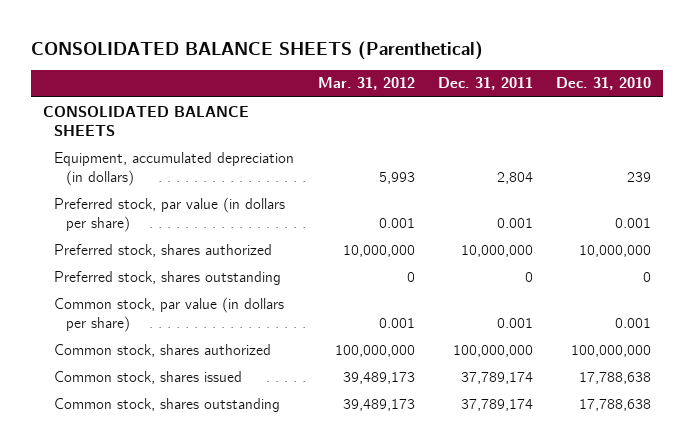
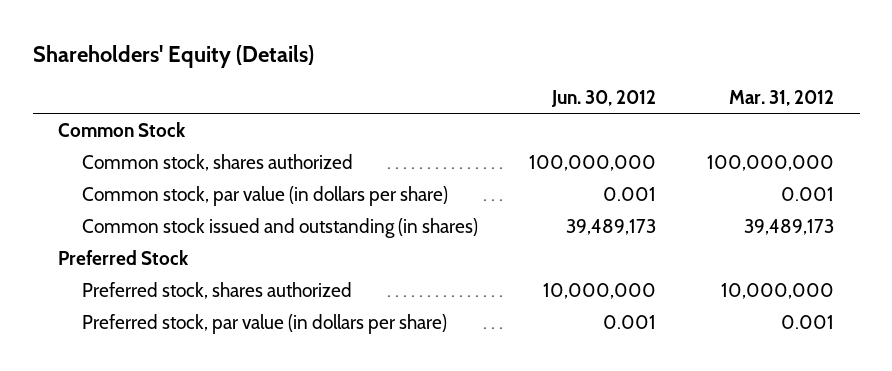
- CONSOLIDATED BALANCE SHEETS (Parenthetical)
+ Shareholders' Equity (Details)
- | Mar. 31, 2012 | Dec. 31, 2011 | Dec. 31, 2010
+ | Jun. 30, 2012 | Mar. 31, 2012
- CONSOLIDATED BALANCE SHEETS
- Equipment, accumulated depreciation (in dollars) | 5,993 | 2,804 | 239
- Preferred stock, shares outstanding | 0 | 0 | 0
+ Common Stock
- Common stock, shares issued | 39,489,173 | 37,789,174 | 17,788,638
- Common stock, shares outstanding | 39,489,173 | 37,789,174 | 17,788,638
moved down: Common stock, par value (in dollars per share) | 0.001 | 0.001
+ Common stock issued and outstanding (in shares) | 39,489,173 | 39,489,173
+ Preferred Stock
moved down: Preferred stock, shares authorized | 10,000,000 | 10,000,000
moved down: Preferred stock, par value (in dollars per share) | 0.001 | 0.001

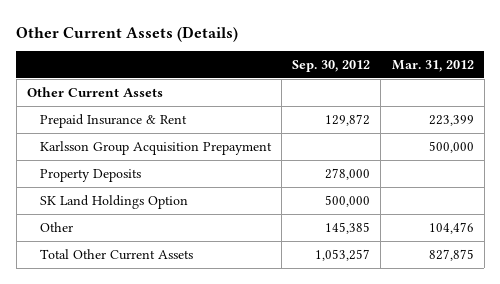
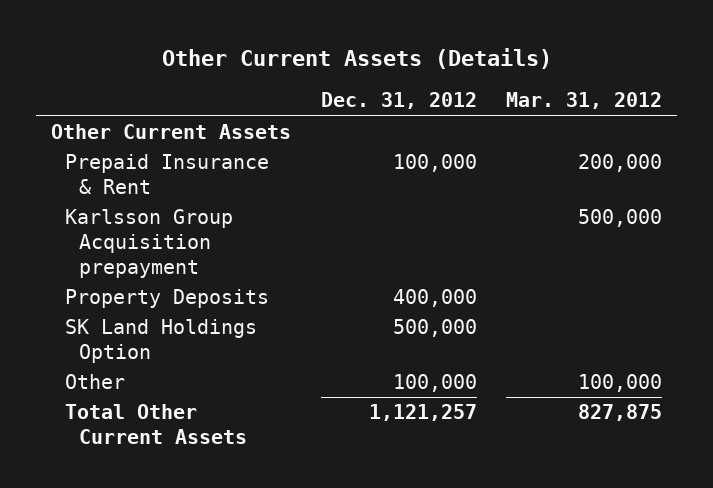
- | Sep. 30, 2012 | Mar. 31, 2012
+ | Dec. 31, 2012 | Mar. 31, 2012
- Prepaid Insurance & Rent | 129,872 | 223,399
- Karlsson Group Acquisition Prepayment | | 500,000
+ Prepaid Insurance & Rent | 100,000 | 200,000
+ Karlsson Group Acquisition prepayment | | 500,000
- Other | 145,385 | 104,476
+ Other | 100,000 | 100,000

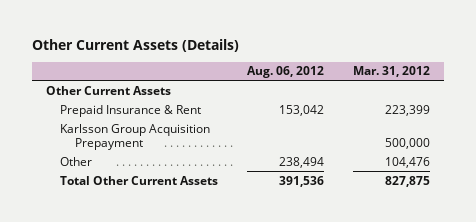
- | Dec. 31, 2012 | Mar. 31, 2012
+ | Aug. 06, 2012 | Mar. 31, 2012
- Prepaid Insurance & Rent | 100,000 | 200,000
- Karlsson Group Acquisition prepayment | | 500,000
- Property Deposits | 400,000 |
- SK Land Holdings Option | 500,000 |
- Other | 100,000 | 100,000
+ Prepaid Insurance & Rent | 153,042 | 223,399
+ Karlsson Group Acquisition Prepayment | | 500,000
+ Other | 238,494 | 104,476

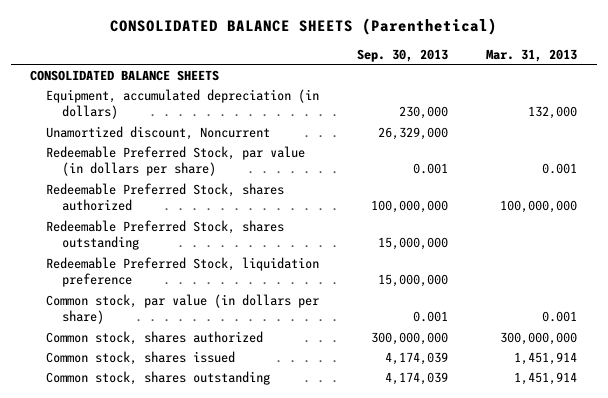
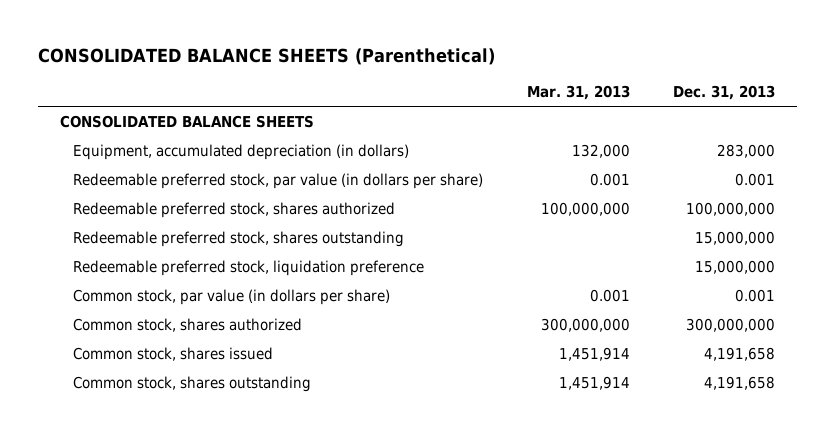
- | Sep. 30, 2013 | Mar. 31, 2013
+ | Mar. 31, 2013 | Dec. 31, 2013
- Unamortized discount, Noncurrent | 26,329,000 |
- Redeemable Preferred Stock, par value (in dollars per share) | 0.001 | 0.001
- Redeemable Preferred Stock, shares authorized | 100,000,000 | 100,000,000
- Redeemable Preferred Stock, shares outstanding | 15,000,000 |
- Redeemable Preferred Stock, liquidation preference | 15,000,000 |
+ Redeemable preferred stock, par value (in dollars per share) | 0.001 | 0.001
+ Redeemable preferred stock, shares authorized | 100,000,000 | 100,000,000
+ Redeemable preferred stock, shares outstanding | | 15,000,000
+ Redeemable preferred stock, liquidation preference | | 15,000,000

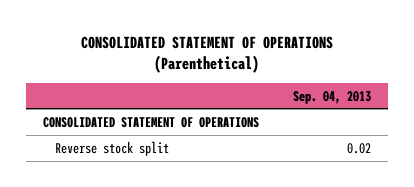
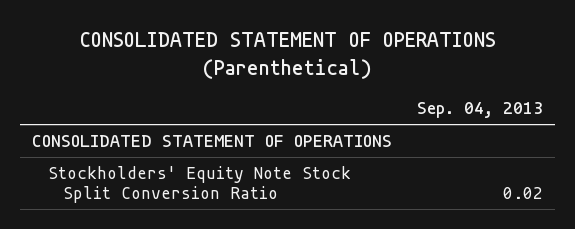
- Reverse stock split | 0.02
+ Stockholders' Equity Note Stock Split Conversion Ratio | 0.02

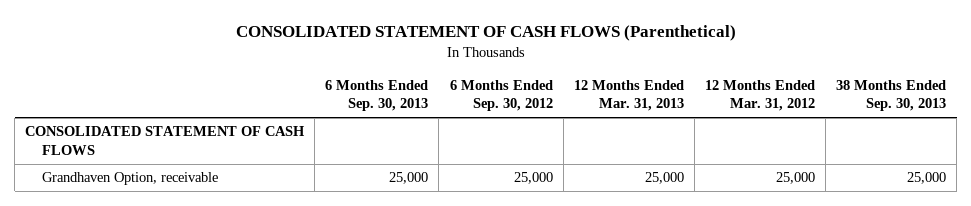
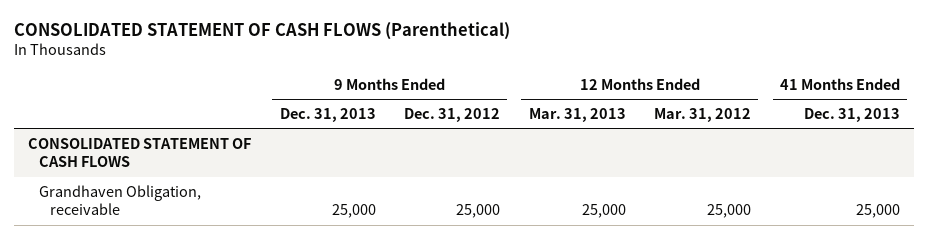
- | 6 Months Ended Sep. 30, 2013 | 6 Months Ended Sep. 30, 2012 | 12 Months Ended Mar. 31, 2013 | 12 Months Ended Mar. 31, 2012 | 38 Months Ended Sep. 30, 2013
+ | 9 Months Ended Dec. 31, 2013 | 9 Months Ended Dec. 31, 2012 | 12 Months Ended Mar. 31, 2013 | 12 Months Ended Mar. 31, 2012 | 41 Months Ended Dec. 31, 2013
- Grandhaven Option, receivable | 25,000 | 25,000 | 25,000 | 25,000 | 25,000
+ Grandhaven Obligation, receivable | 25,000 | 25,000 | 25,000 | 25,000 | 25,000

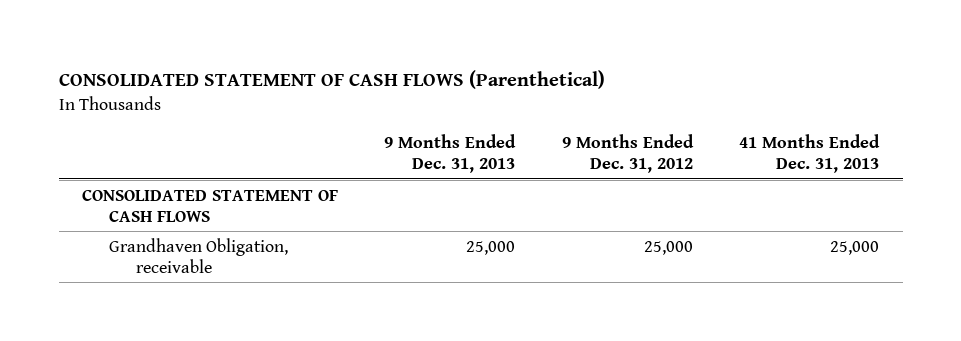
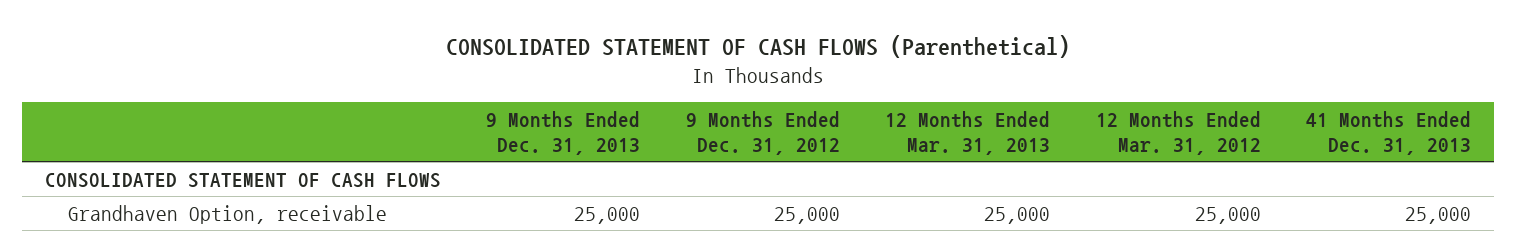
- | 9 Months Ended Dec. 31, 2013 | 9 Months Ended Dec. 31, 2012 | 41 Months Ended Dec. 31, 2013
+ | 9 Months Ended Dec. 31, 2013 | 9 Months Ended Dec. 31, 2012 | 12 Months Ended Mar. 31, 2013 | 12 Months Ended Mar. 31, 2012 | 41 Months Ended Dec. 31, 2013
- Grandhaven Obligation, receivable | 25,000 | 25,000 | 25,000
+ Grandhaven Option, receivable | 25,000 | 25,000 | 25,000 | 25,000 | 25,000

